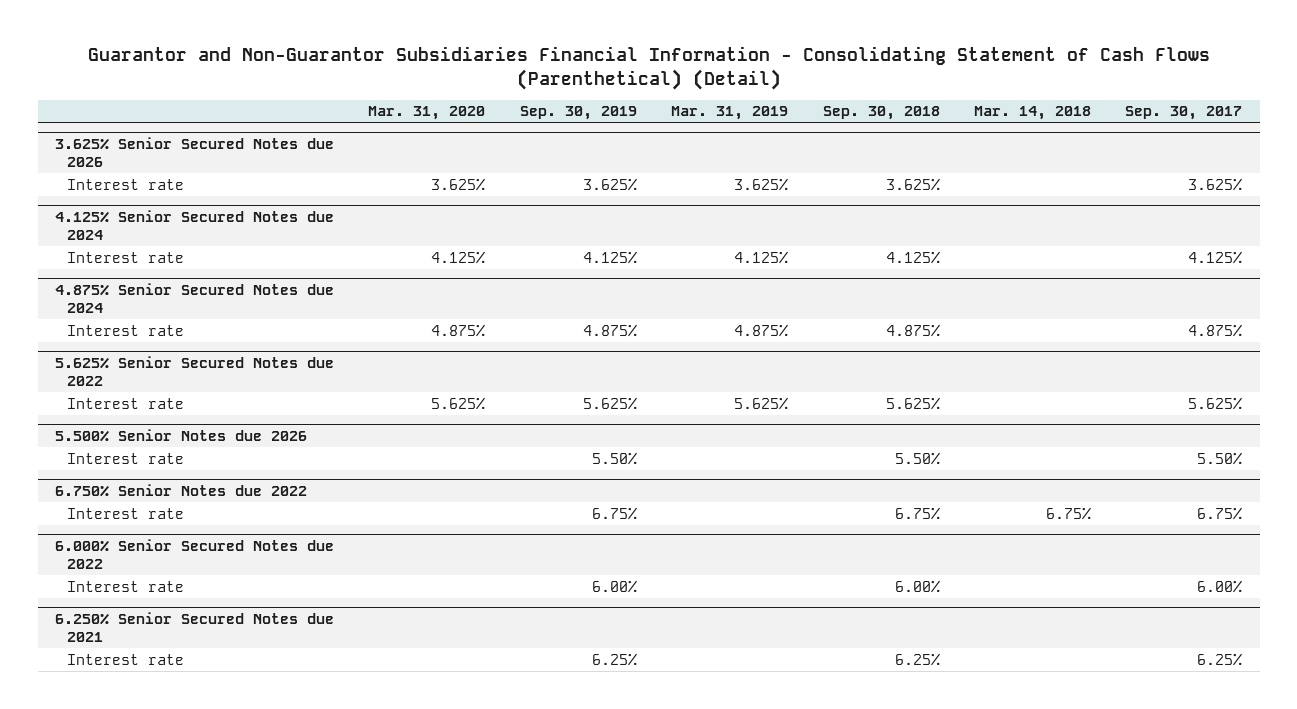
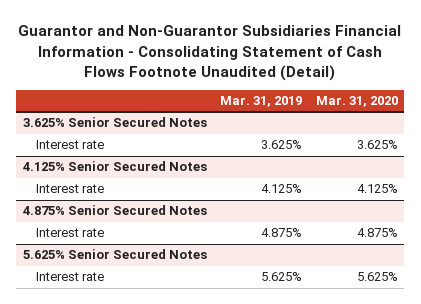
- Guarantor and Non-Guarantor Subsidiaries Financial Information - Consolidating Statement of Cash Flows (Parenthetical) (Detail)
+ Guarantor and Non-Guarantor Subsidiaries Financial Information - Consolidating Statement of Cash Flows Footnote Unaudited (Detail)
- | Mar. 31, 2020 | Sep. 30, 2019 | Mar. 31, 2019 | Sep. 30, 2018 | Mar. 14, 2018 | Sep. 30, 2017
+ | Mar. 31, 2019 | Mar. 31, 2020
- 3.625% Senior Secured Notes due 2026
+ 3.625% Senior Secured Notes
- 4.125% Senior Secured Notes due 2024
+ 4.125% Senior Secured Notes
- 4.875% Senior Secured Notes due 2024
+ 4.875% Senior Secured Notes
- 5.625% Senior Secured Notes due 2022
+ 5.625% Senior Secured Notes
- 5.500% Senior Notes due 2026
- Interest rate | | 5.50% | | 5.50% | | 5.50%
- 6.750% Senior Notes due 2022
- Interest rate | | 6.75% | | 6.75% | 6.75% | 6.75%
- 6.000% Senior Secured Notes due 2022
- Interest rate | | 6.00% | | 6.00% | | 6.00%
- 6.250% Senior Secured Notes due 2021
- Interest rate | | 6.25% | | 6.25% | | 6.25%

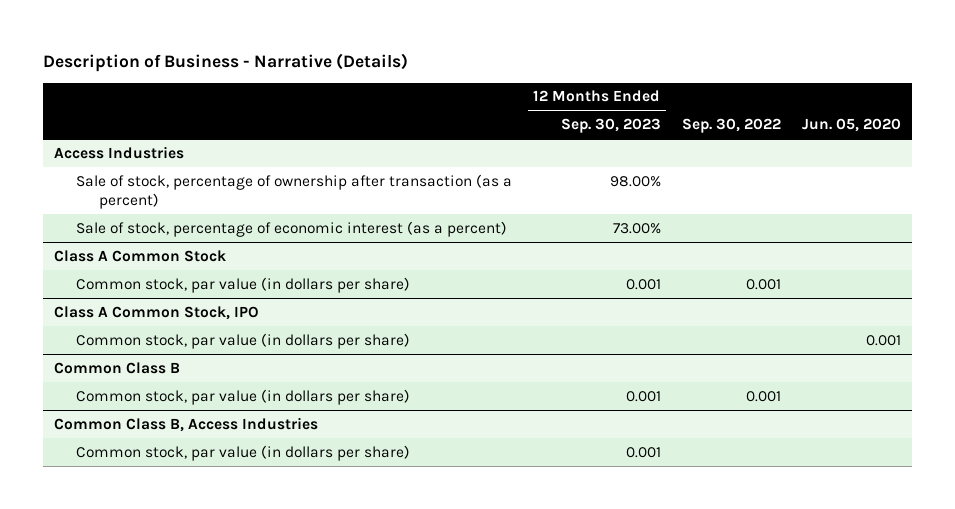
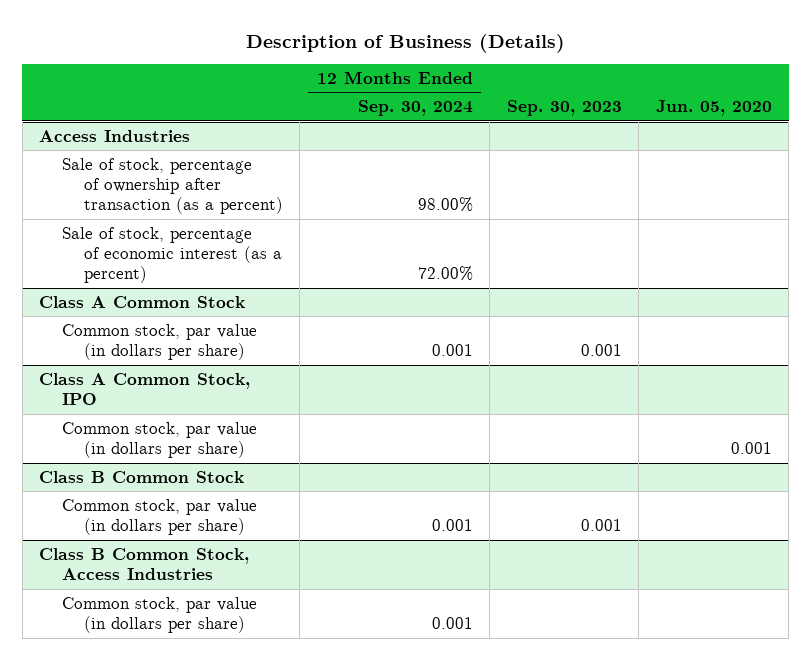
- Description of Business - Narrative (Details)
+ Description of Business (Details)
- | 12 Months Ended Sep. 30, 2023 | Sep. 30, 2022 | Jun. 05, 2020
+ | 12 Months Ended Sep. 30, 2024 | Sep. 30, 2023 | Jun. 05, 2020
- Common Class B
+ Class B Common Stock
- Common Class B, Access Industries
+ Class B Common Stock, Access Industries

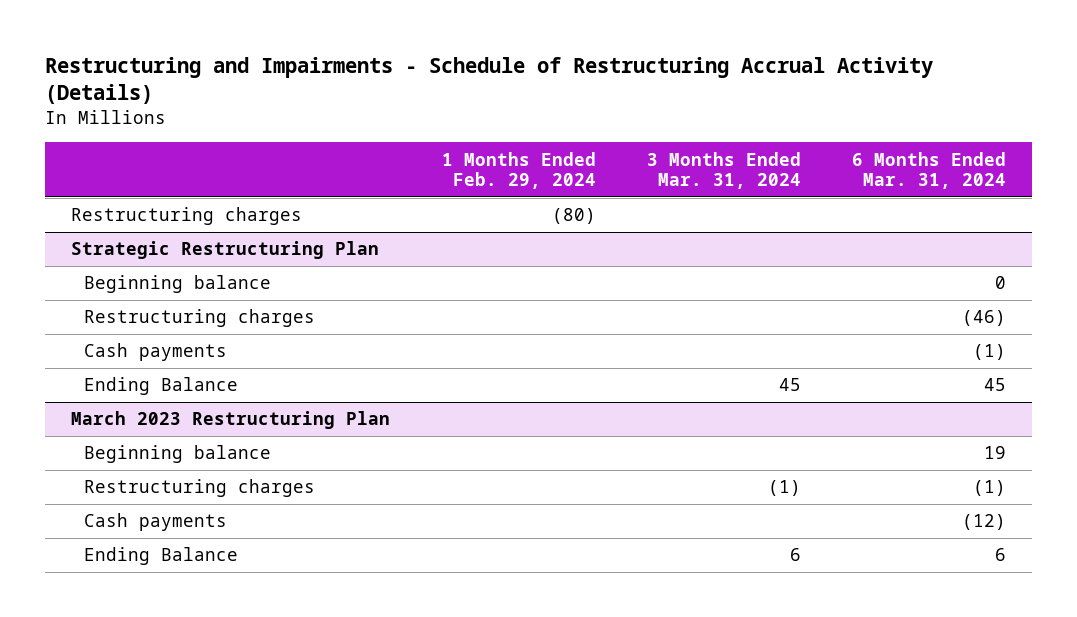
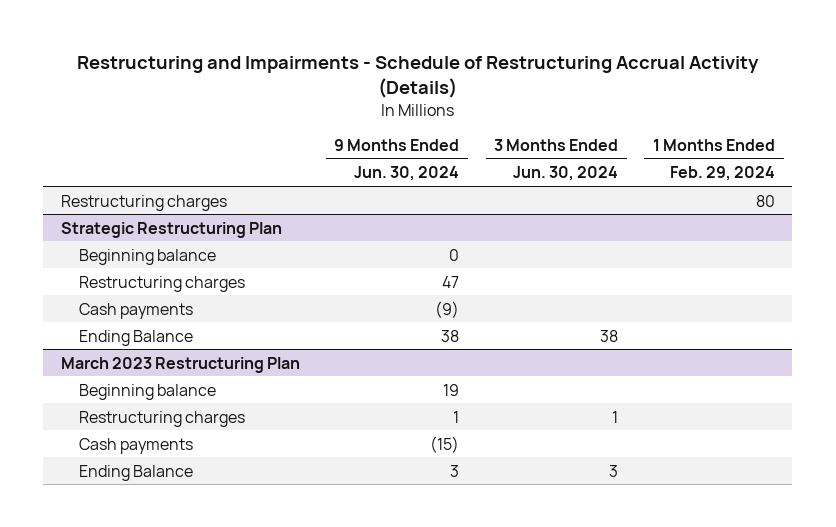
- | 1 Months Ended Feb. 29, 2024 | 3 Months Ended Mar. 31, 2024 | 6 Months Ended Mar. 31, 2024
+ | 9 Months Ended Jun. 30, 2024 | 3 Months Ended Jun. 30, 2024 | 1 Months Ended Feb. 29, 2024
- Restructuring charges | (80) | |
+ Restructuring charges | | | 80

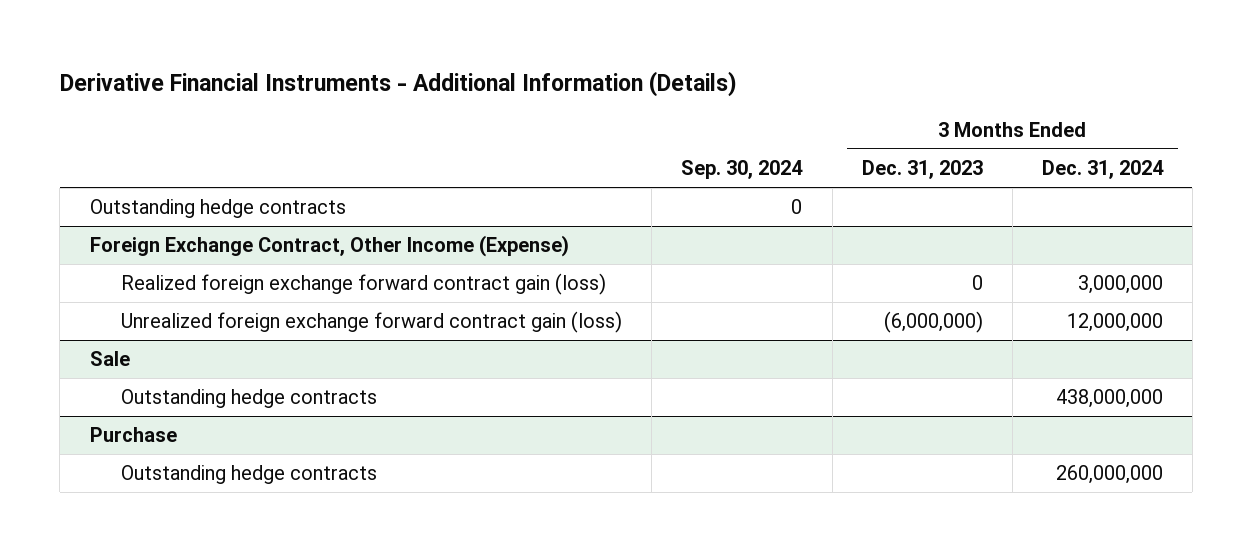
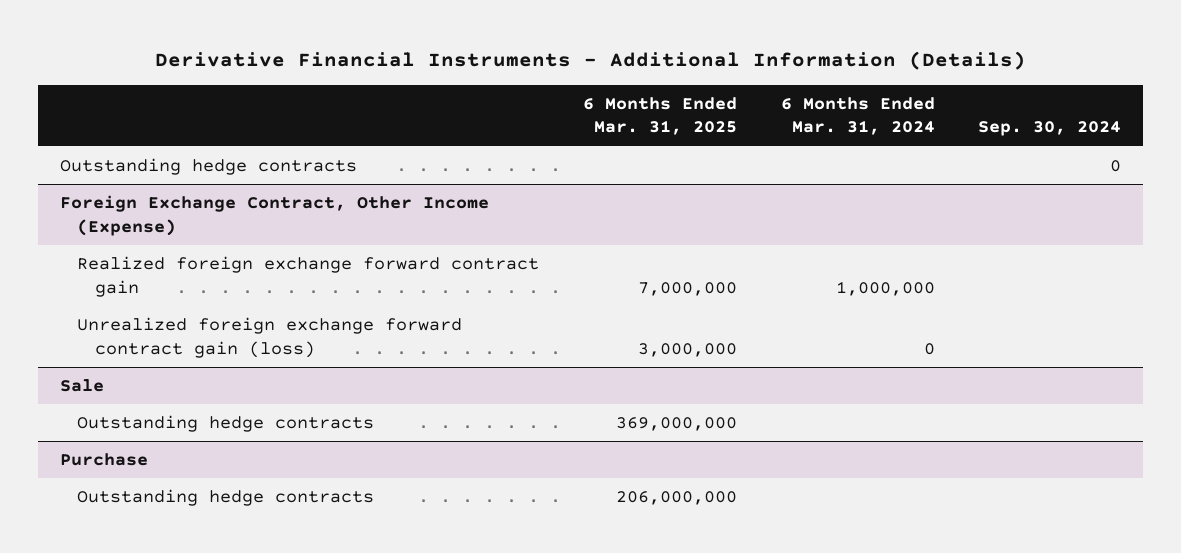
- | Sep. 30, 2024 | 3 Months Ended Dec. 31, 2023 | 3 Months Ended Dec. 31, 2024
+ | 6 Months Ended Mar. 31, 2025 | 6 Months Ended Mar. 31, 2024 | Sep. 30, 2024
@ Foreign Exchange Contract, Other Income (Expense)
- Realized foreign exchange forward contract gain (loss) | | 0 | 3,000,000
+ Realized foreign exchange forward contract gain | 7,000,000 | 1,000,000 |

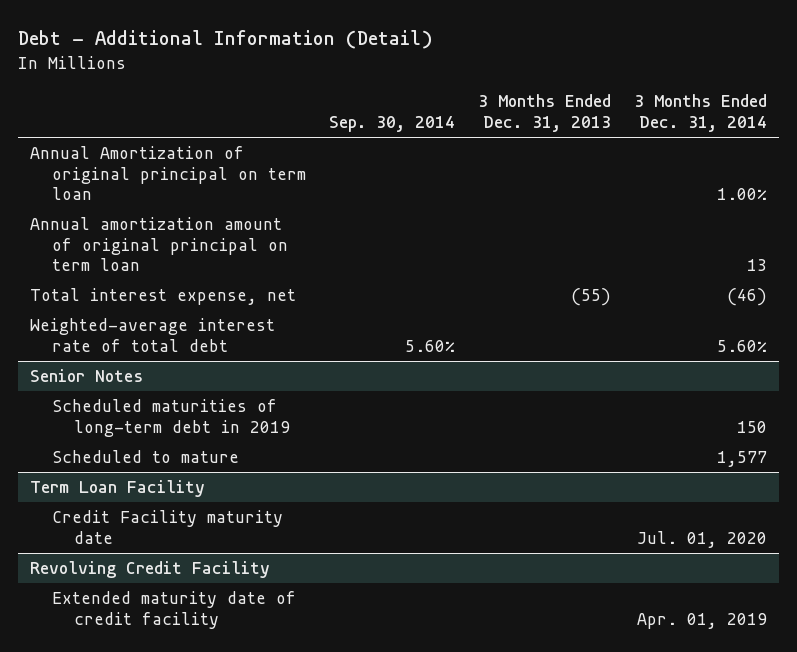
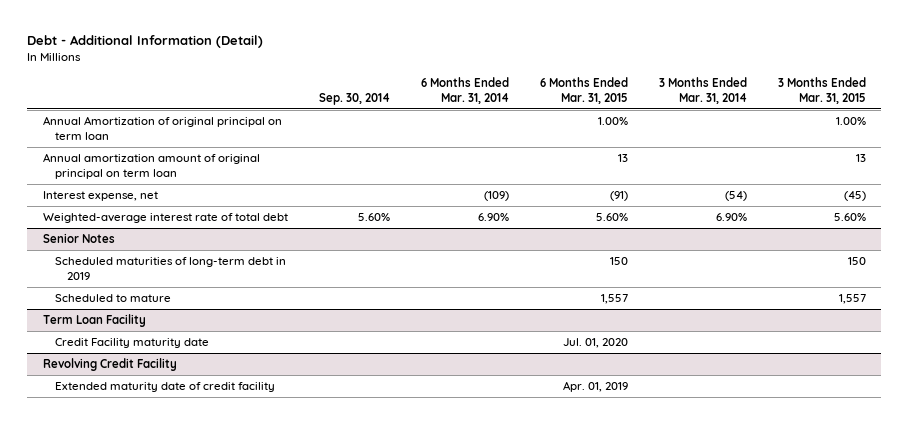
- | Sep. 30, 2014 | 3 Months Ended Dec. 31, 2013 | 3 Months Ended Dec. 31, 2014
+ | Sep. 30, 2014 | 6 Months Ended Mar. 31, 2014 | 6 Months Ended Mar. 31, 2015 | 3 Months Ended Mar. 31, 2014 | 3 Months Ended Mar. 31, 2015
- Total interest expense, net | | (55) | (46)
+ Interest expense, net | | (109) | (91) | (54) | (45)

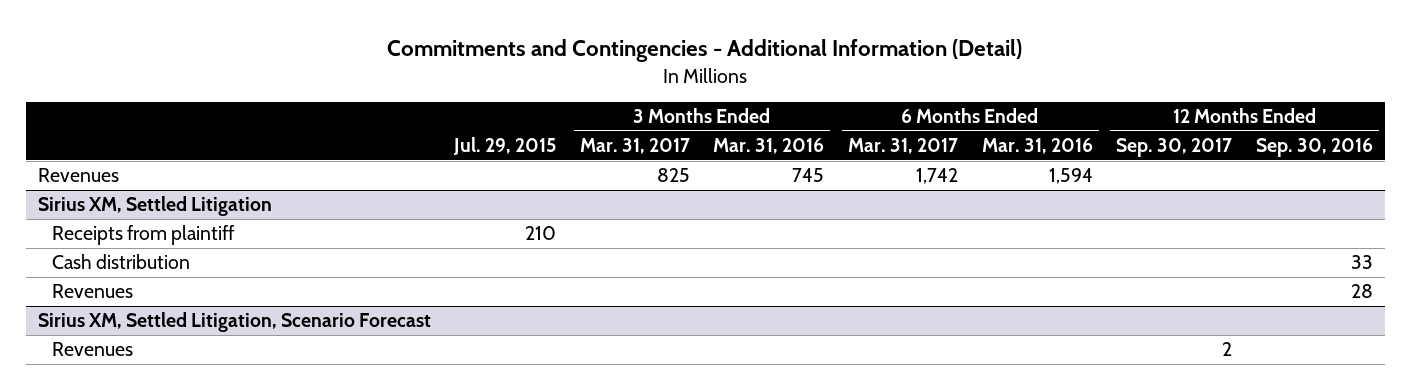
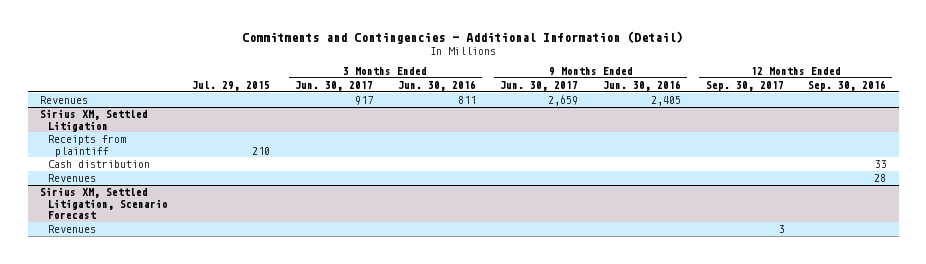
- | Jul. 29, 2015 | 3 Months Ended Mar. 31, 2017 | 3 Months Ended Mar. 31, 2016 | 6 Months Ended Mar. 31, 2017 | 6 Months Ended Mar. 31, 2016 | 12 Months Ended Sep. 30, 2017 | 12 Months Ended Sep. 30, 2016
+ | Jul. 29, 2015 | 3 Months Ended Jun. 30, 2017 | 3 Months Ended Jun. 30, 2016 | 9 Months Ended Jun. 30, 2017 | 9 Months Ended Jun. 30, 2016 | 12 Months Ended Sep. 30, 2017 | 12 Months Ended Sep. 30, 2016
@ Sirius XM, Settled Litigation, Scenario Forecast
- Revenues | | | | | | 2 |
+ Revenues | | | | | | 3 |

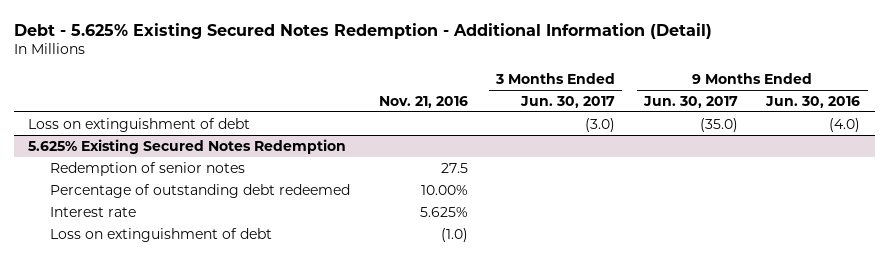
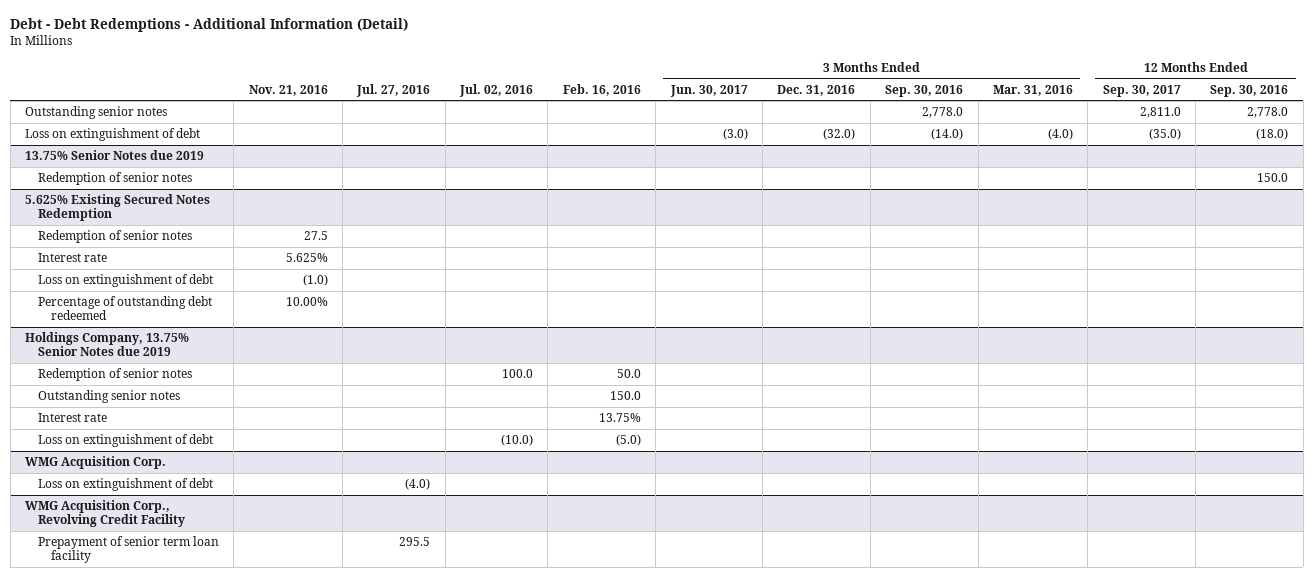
- Debt - 5.625% Existing Secured Notes Redemption - Additional Information (Detail)
+ Debt - Debt Redemptions - Additional Information (Detail)
- | Nov. 21, 2016 | 3 Months Ended Jun. 30, 2017 | 9 Months Ended Jun. 30, 2017 | 9 Months Ended Jun. 30, 2016
+ | Nov. 21, 2016 | Jul. 27, 2016 | Jul. 02, 2016 | Feb. 16, 2016 | 3 Months Ended Jun. 30, 2017 | 3 Months Ended Dec. 31, 2016 | 3 Months Ended Sep. 30, 2016 | 3 Months Ended Mar. 31, 2016 | 12 Months Ended Sep. 30, 2017 | 12 Months Ended Sep. 30, 2016
+ Outstanding senior notes | | | | | | | 2,778.0 | | 2,811.0 | 2,778.0
+ 13.75% Senior Notes due 2019
+ Redemption of senior notes | | | | | | | | | | 150.0
@ 5.625% Existing Secured Notes Redemption
moved down: Percentage of outstanding debt redeemed | 10.00% | | | | | | | | |
+ Holdings Company, 13.75% Senior Notes due 2019
+ Redemption of senior notes | | | 100.0 | 50.0 | | | | | |
+ Outstanding senior notes | | | | 150.0 | | | | | |
+ Interest rate | | | | 13.75% | | | | | |
+ Loss on extinguishment of debt | | | (10.0) | (5.0) | | | | | |
+ WMG Acquisition Corp.
+ Loss on extinguishment of debt | | (4.0) | | | | | | | |
+ WMG Acquisition Corp., Revolving Credit Facility
+ Prepayment of senior term loan facility | | 295.5 | | | | | | | |

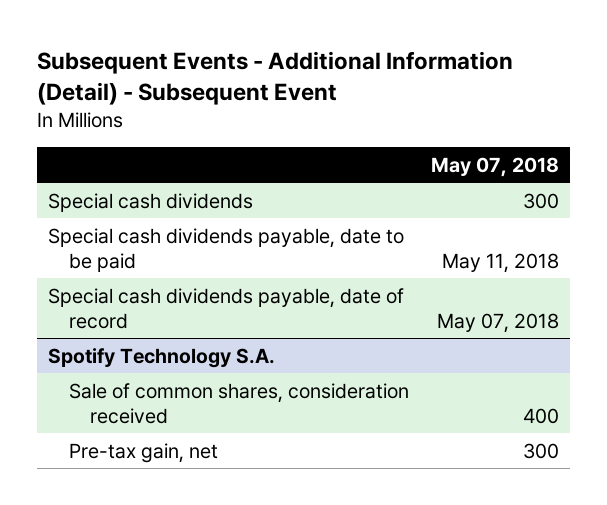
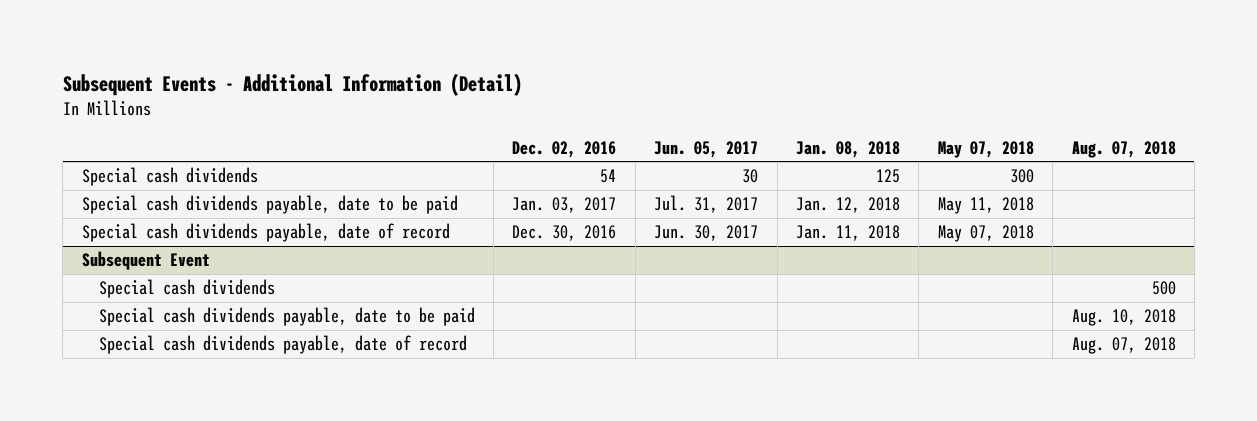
- Subsequent Events - Additional Information (Detail) - Subsequent Event
+ Subsequent Events - Additional Information (Detail)
- | May 07, 2018
+ | Dec. 02, 2016 | Jun. 05, 2017 | Jan. 08, 2018 | May 07, 2018 | Aug. 07, 2018
- Spotify Technology S.A.
- Sale of common shares, consideration received | 400
- Pre-tax gain, net | 300
+ Subsequent Event
+ Special cash dividends | | | | | 500
+ Special cash dividends payable, date to be paid | | | | | Aug. 10, 2018
+ Special cash dividends payable, date of record | | | | | Aug. 07, 2018

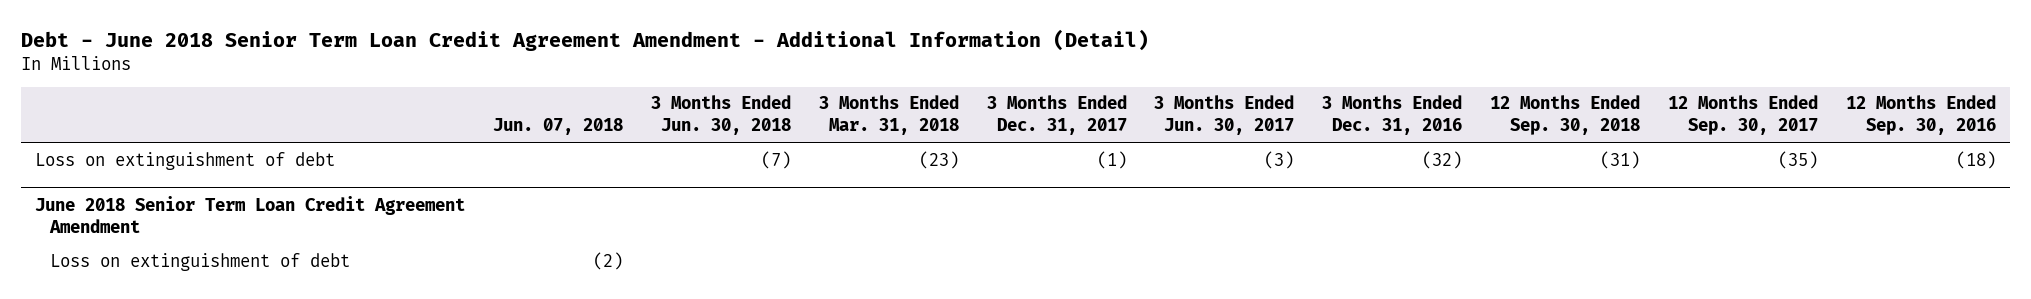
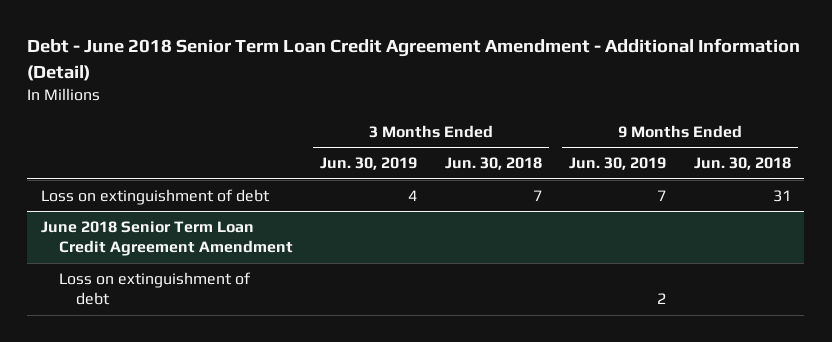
- | Jun. 07, 2018 | 3 Months Ended Jun. 30, 2018 | 3 Months Ended Mar. 31, 2018 | 3 Months Ended Dec. 31, 2017 | 3 Months Ended Jun. 30, 2017 | 3 Months Ended Dec. 31, 2016 | 12 Months Ended Sep. 30, 2018 | 12 Months Ended Sep. 30, 2017 | 12 Months Ended Sep. 30, 2016
+ | 3 Months Ended Jun. 30, 2019 | 3 Months Ended Jun. 30, 2018 | 9 Months Ended Jun. 30, 2019 | 9 Months Ended Jun. 30, 2018
- Loss on extinguishment of debt | | (7) | (23) | (1) | (3) | (32) | (31) | (35) | (18)
+ Loss on extinguishment of debt | 4 | 7 | 7 | 31

